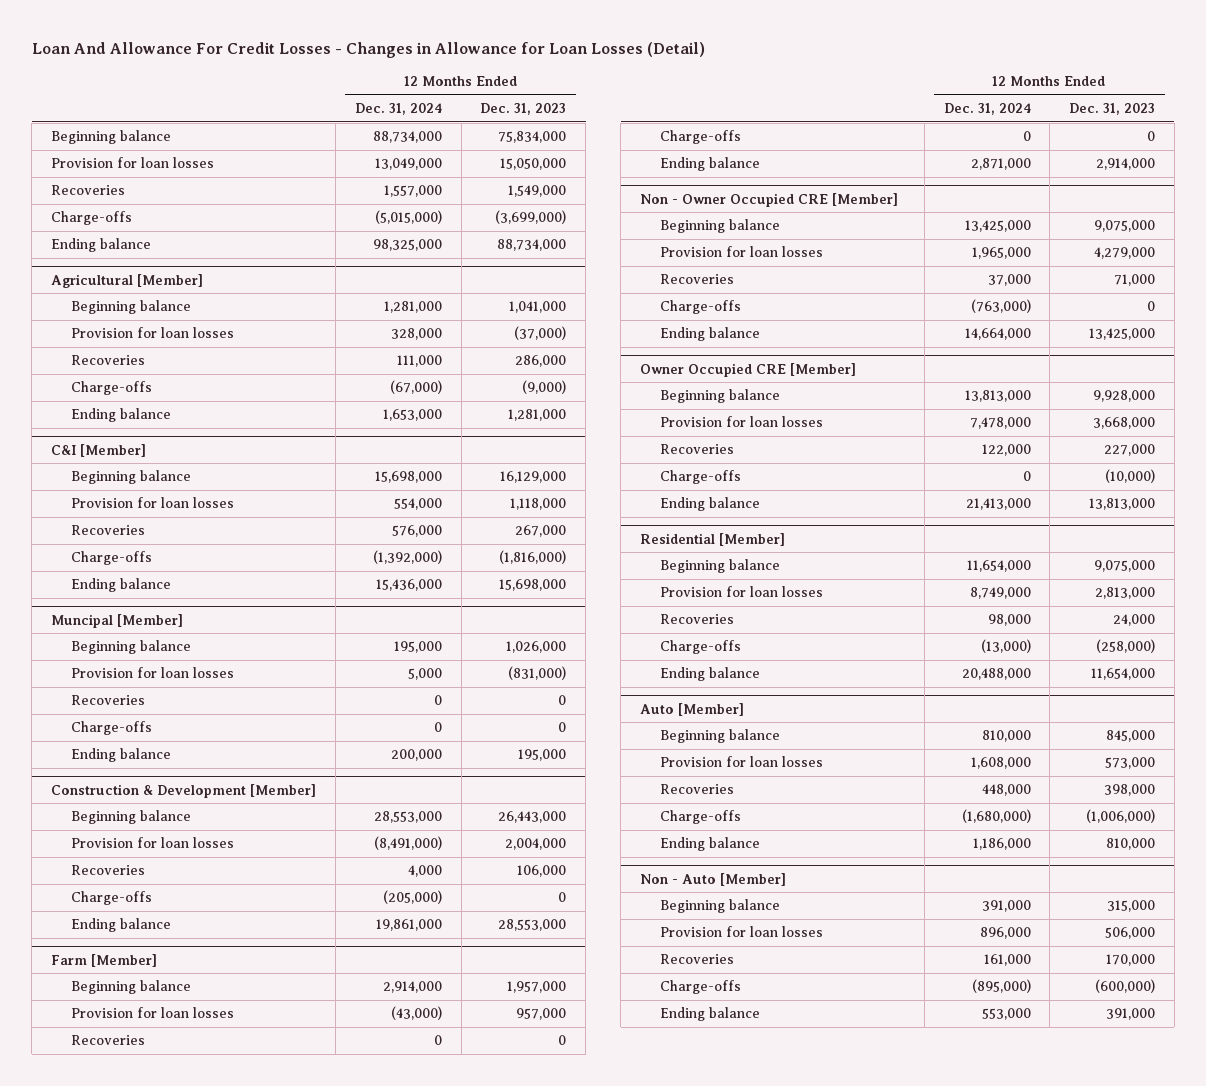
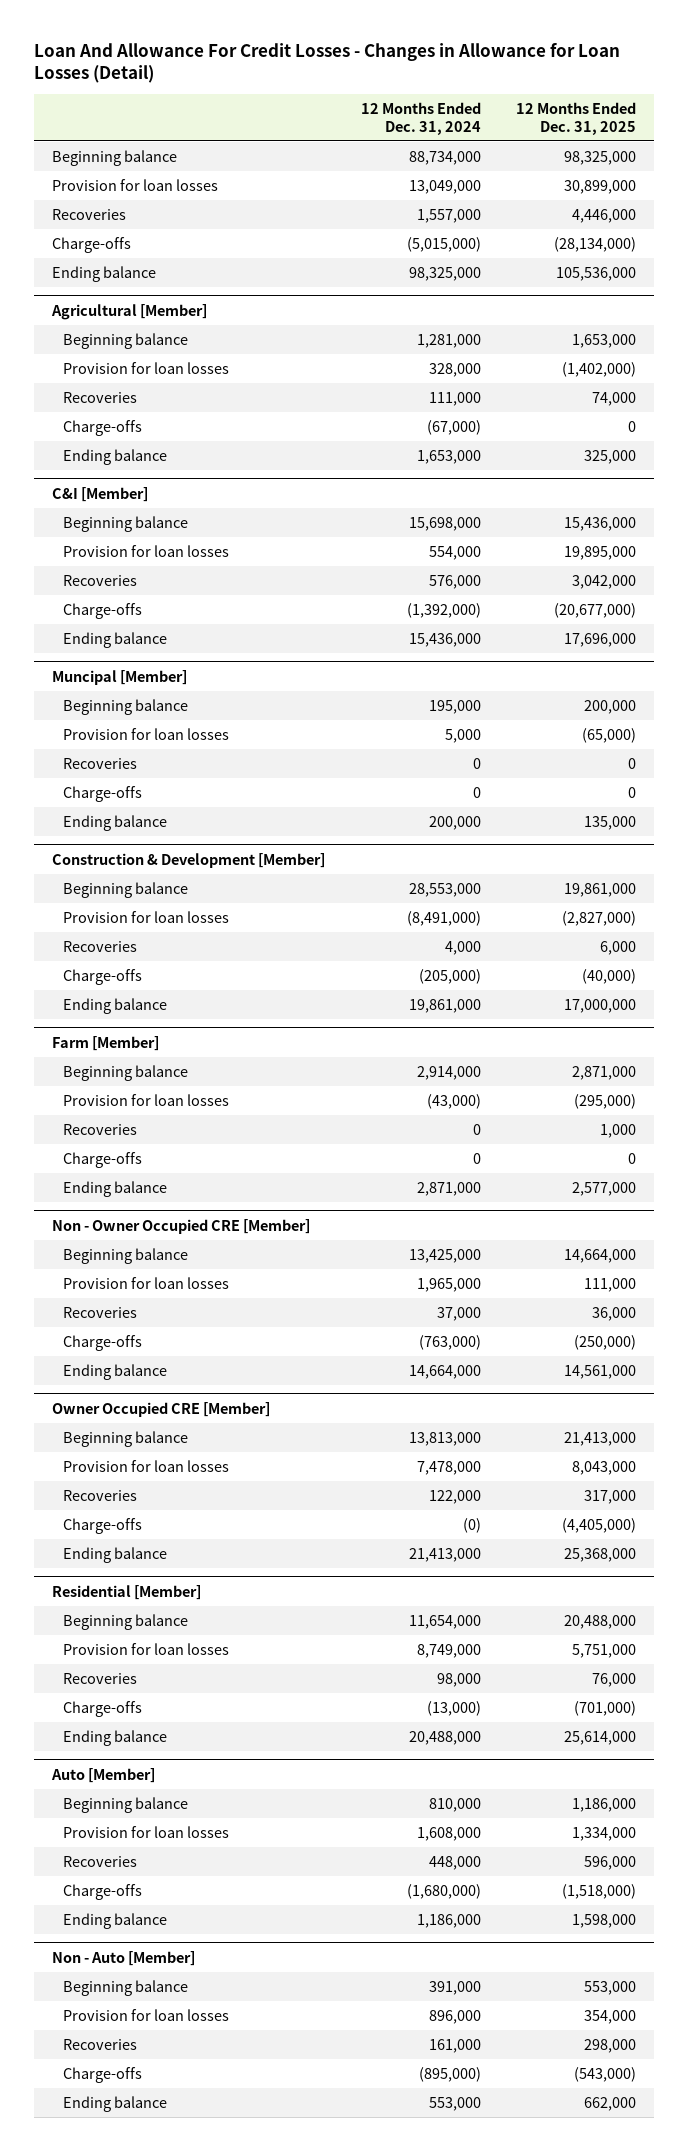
- | 12 Months Ended Dec. 31, 2024 | 12 Months Ended Dec. 31, 2023
+ | 12 Months Ended Dec. 31, 2024 | 12 Months Ended Dec. 31, 2025
@ Owner Occupied CRE [Member]
- Charge-offs | 0 | (10,000)
+ Charge-offs | (0) | (4,405,000)

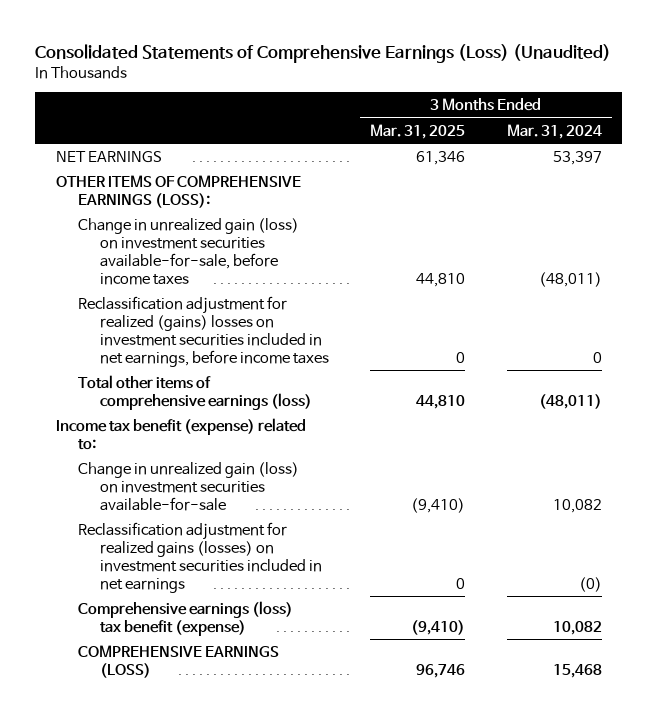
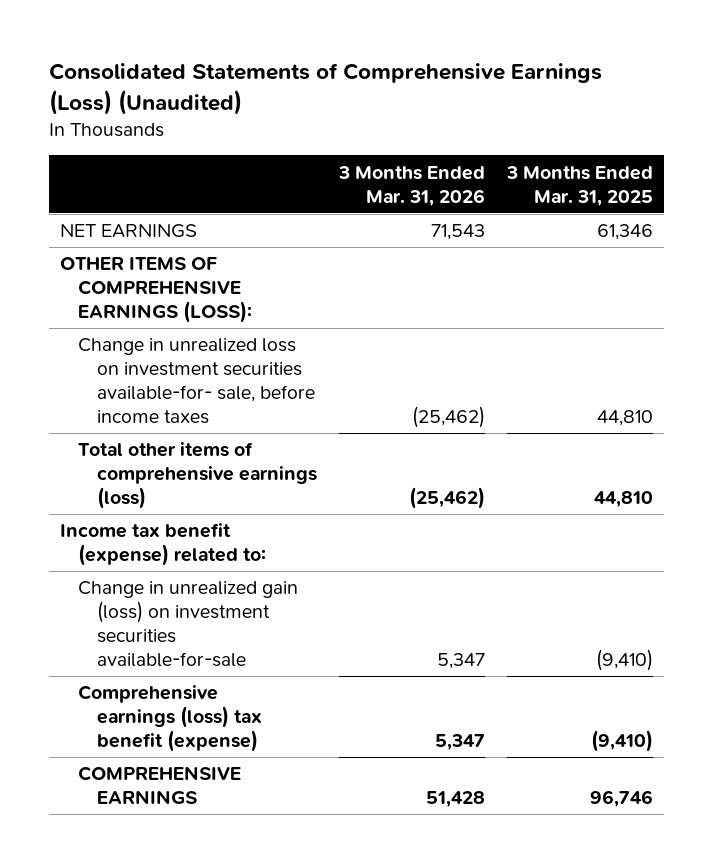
- | 3 Months Ended Mar. 31, 2025 | 3 Months Ended Mar. 31, 2024
+ | 3 Months Ended Mar. 31, 2026 | 3 Months Ended Mar. 31, 2025
- Change in unrealized gain (loss) on investment securities available-for-sale, before income taxes | 44,810 | (48,011)
- Reclassification adjustment for realized (gains) losses on investment securities included in net earnings, before income taxes | 0 | 0
+ Change in unrealized loss on investment securities available-for- sale, before income taxes | (25,462) | 44,810
- Reclassification adjustment for realized gains (losses) on investment securities included in net earnings | 0 | (0)
- COMPREHENSIVE EARNINGS (LOSS) | 96,746 | 15,468
+ COMPREHENSIVE EARNINGS | 51,428 | 96,746

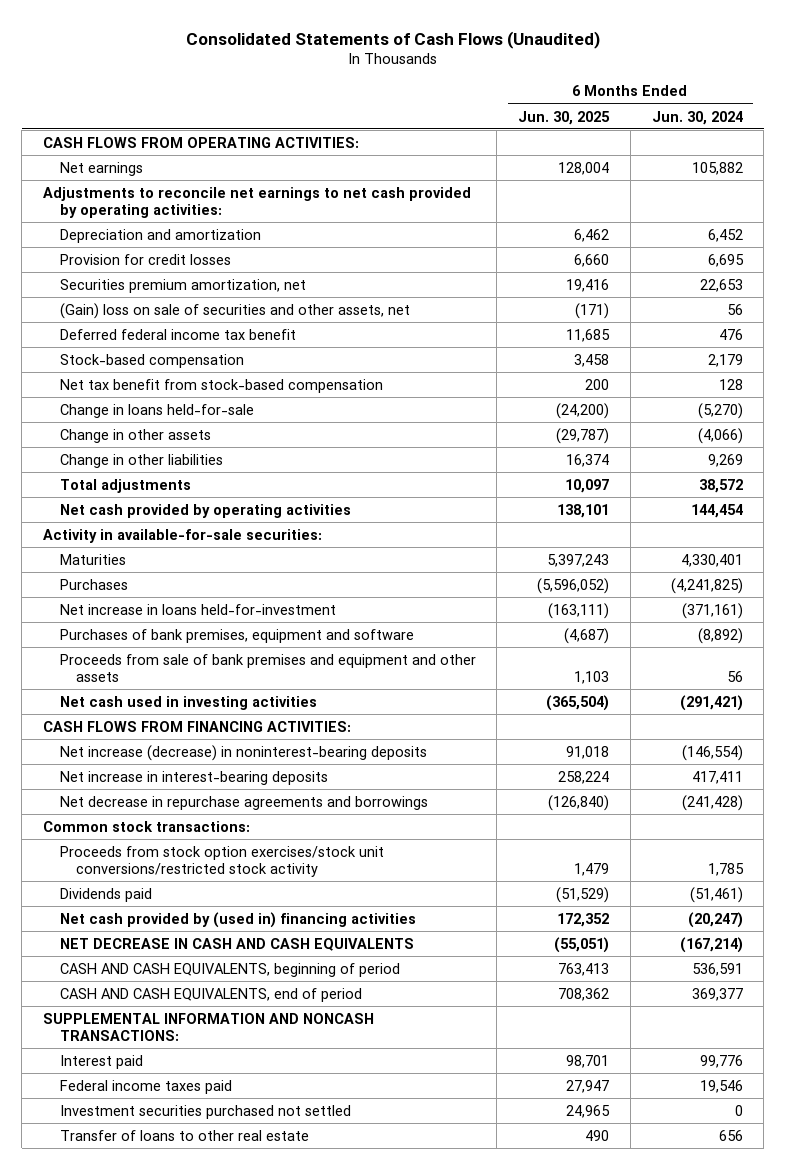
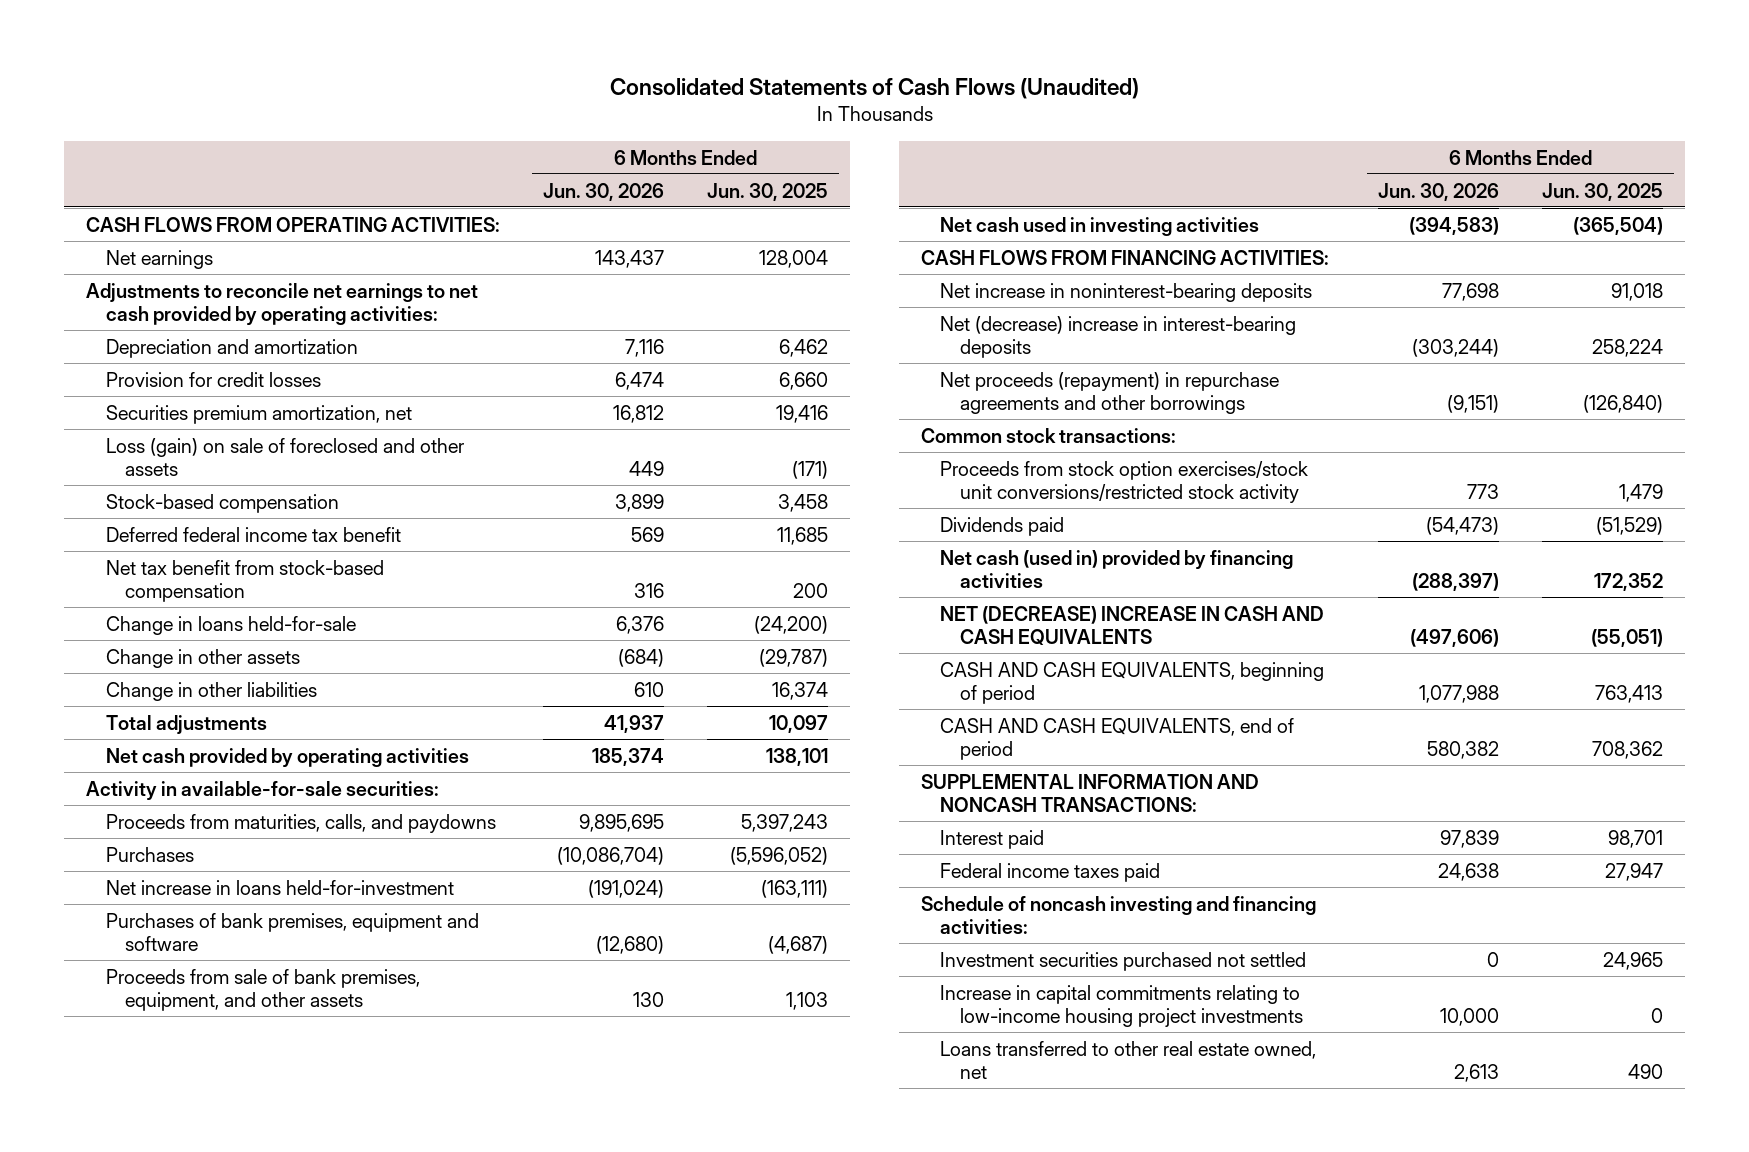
- | 6 Months Ended Jun. 30, 2025 | 6 Months Ended Jun. 30, 2024
+ | 6 Months Ended Jun. 30, 2026 | 6 Months Ended Jun. 30, 2025
- (Gain) loss on sale of securities and other assets, net | (171) | 56
+ Loss (gain) on sale of foreclosed and other assets | 449 | (171)
moved down: Deferred federal income tax benefit | 569 | 11,685
- Maturities | 5,397,243 | 4,330,401
+ Proceeds from maturities, calls, and paydowns | 9,895,695 | 5,397,243
- Proceeds from sale of bank premises and equipment and other assets | 1,103 | 56
+ Proceeds from sale of bank premises, equipment, and other assets | 130 | 1,103
- Net increase (decrease) in noninterest-bearing deposits | 91,018 | (146,554)
- Net increase in interest-bearing deposits | 258,224 | 417,411
- Net decrease in repurchase agreements and borrowings | (126,840) | (241,428)
+ Net increase in noninterest-bearing deposits | 77,698 | 91,018
+ Net (decrease) increase in interest-bearing deposits | (303,244) | 258,224
+ Net proceeds (repayment) in repurchase agreements and other borrowings | (9,151) | (126,840)
- Net cash provided by (used in) financing activities | 172,352 | (20,247)
- NET DECREASE IN CASH AND CASH EQUIVALENTS | (55,051) | (167,214)
+ Net cash (used in) provided by financing activities | (288,397) | 172,352
+ NET (DECREASE) INCREASE IN CASH AND CASH EQUIVALENTS | (497,606) | (55,051)
+ Schedule of noncash investing and financing activities:
- Transfer of loans to other real estate | 490 | 656
+ Increase in capital commitments relating to low-income housing project investments | 10,000 | 0
+ Loans transferred to other real estate owned, net | 2,613 | 490

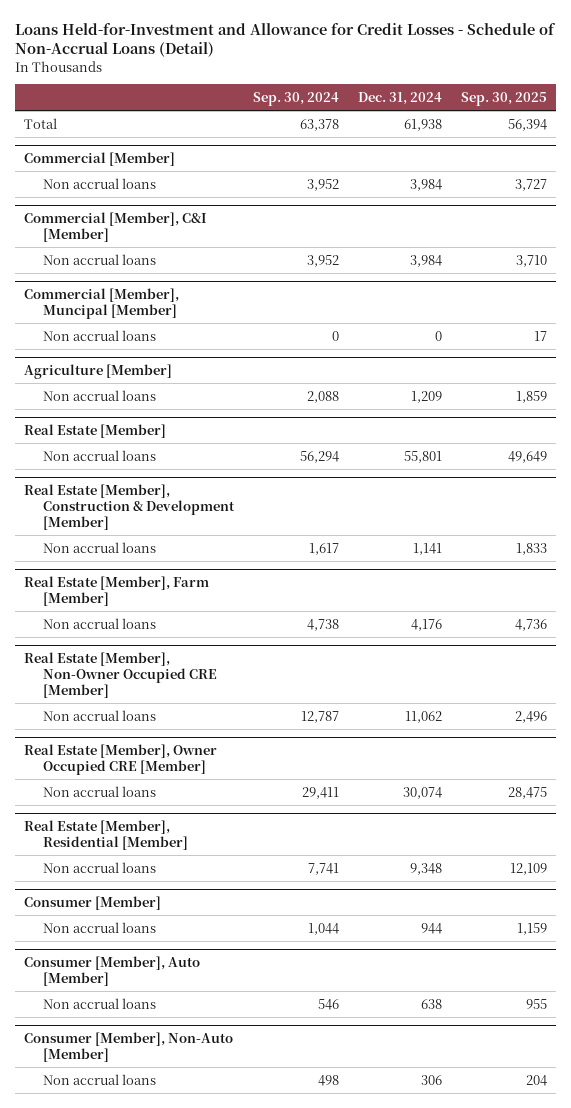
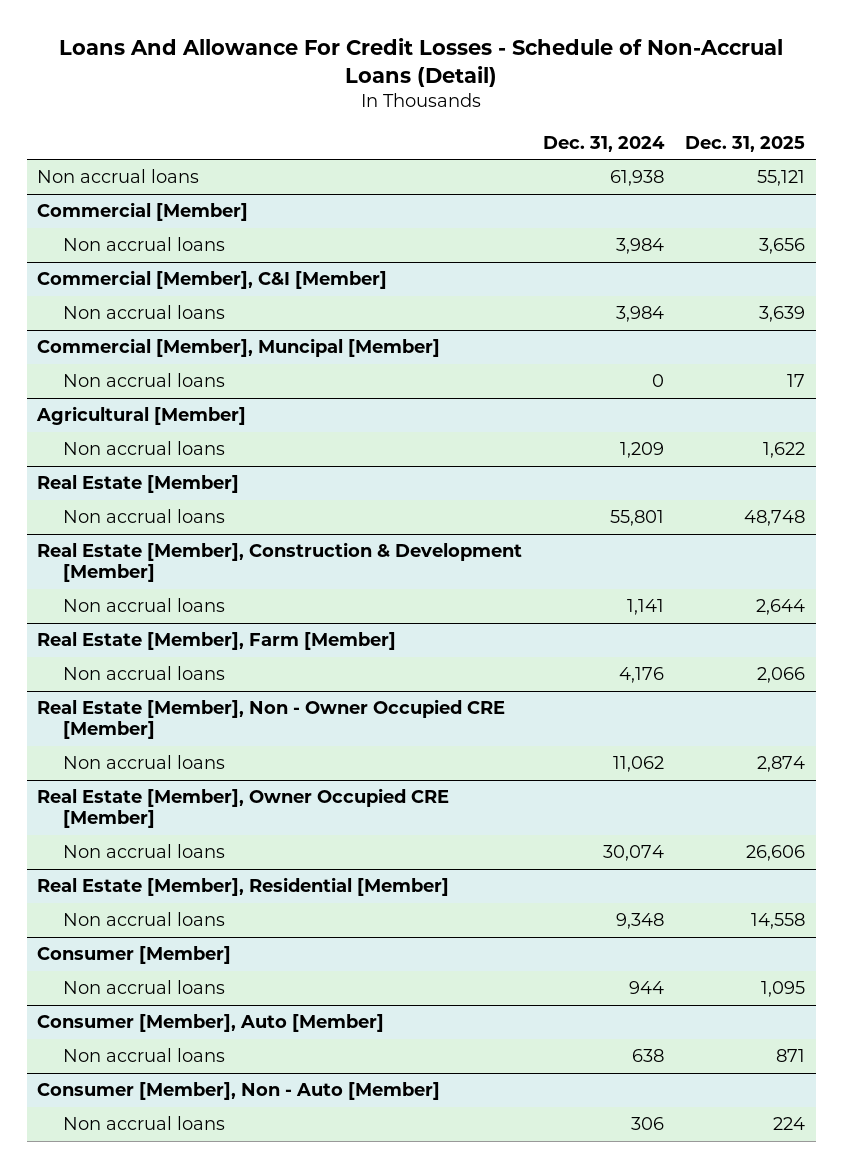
- Loans Held-for-Investment and Allowance for Credit Losses - Schedule of Non-Accrual Loans (Detail)
+ Loans And Allowance For Credit Losses - Schedule of Non-Accrual Loans (Detail)
- | Sep. 30, 2024 | Dec. 31, 2024 | Sep. 30, 2025
+ | Dec. 31, 2024 | Dec. 31, 2025
- Total | 63,378 | 61,938 | 56,394
+ Non accrual loans | 61,938 | 55,121
- Agriculture [Member]
+ Agricultural [Member]
- Real Estate [Member], Non-Owner Occupied CRE [Member]
+ Real Estate [Member], Non - Owner Occupied CRE [Member]
- Consumer [Member], Non-Auto [Member]
+ Consumer [Member], Non - Auto [Member]

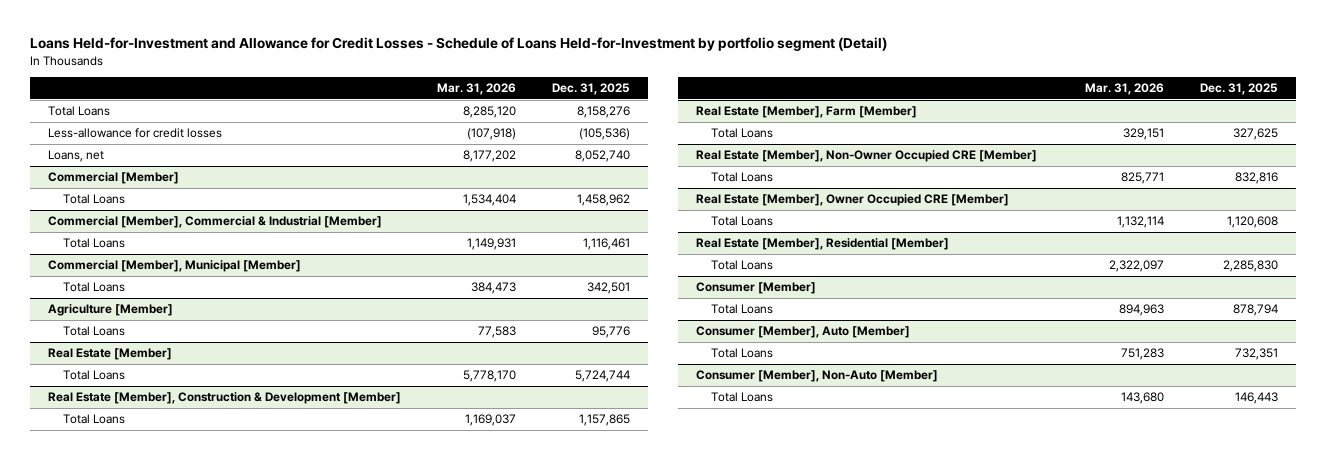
- Loans And Allowance For Credit Losses - Schedule of Non-Accrual Loans (Detail)
+ Loans Held-for-Investment and Allowance for Credit Losses - Schedule of Loans Held-for-Investment by portfolio segment (Detail)
- | Dec. 31, 2024 | Dec. 31, 2025
+ | Mar. 31, 2026 | Dec. 31, 2025
- Non accrual loans | 61,938 | 55,121
+ Total Loans | 8,285,120 | 8,158,276
+ Less-allowance for credit losses | (107,918) | (105,536)
+ Loans, net | 8,177,202 | 8,052,740
@ Commercial [Member]
- Non accrual loans | 3,984 | 3,656
- Commercial [Member], C&I [Member]
- Non accrual loans | 3,984 | 3,639
- Commercial [Member], Muncipal [Member]
- Non accrual loans | 0 | 17
- Agricultural [Member]
- Non accrual loans | 1,209 | 1,622
@ Commercial [Member]
+ Total Loans | 1,534,404 | 1,458,962
+ Commercial [Member], Commercial & Industrial [Member]
+ Total Loans | 1,149,931 | 1,116,461
+ Commercial [Member], Municipal [Member]
+ Total Loans | 384,473 | 342,501
+ Agriculture [Member]
+ Total Loans | 77,583 | 95,776
@ Real Estate [Member]
- Non accrual loans | 55,801 | 48,748
+ Total Loans | 5,778,170 | 5,724,744
@ Real Estate [Member], Construction & Development [Member]
- Non accrual loans | 1,141 | 2,644
+ Total Loans | 1,169,037 | 1,157,865
@ Real Estate [Member], Farm [Member]
- Non accrual loans | 4,176 | 2,066
- Real Estate [Member], Non - Owner Occupied CRE [Member]
- Non accrual loans | 11,062 | 2,874
@ Real Estate [Member], Farm [Member]
+ Total Loans | 329,151 | 327,625
+ Real Estate [Member], Non-Owner Occupied CRE [Member]
+ Total Loans | 825,771 | 832,816
@ Real Estate [Member], Owner Occupied CRE [Member]
- Non accrual loans | 30,074 | 26,606
+ Total Loans | 1,132,114 | 1,120,608
@ Real Estate [Member], Residential [Member]
- Non accrual loans | 9,348 | 14,558
+ Total Loans | 2,322,097 | 2,285,830
@ Consumer [Member]
- Non accrual loans | 944 | 1,095
+ Total Loans | 894,963 | 878,794
@ Consumer [Member], Auto [Member]
- Non accrual loans | 638 | 871
- Consumer [Member], Non - Auto [Member]
- Non accrual loans | 306 | 224
@ Consumer [Member], Auto [Member]
+ Total Loans | 751,283 | 732,351
+ Consumer [Member], Non-Auto [Member]
+ Total Loans | 143,680 | 146,443

